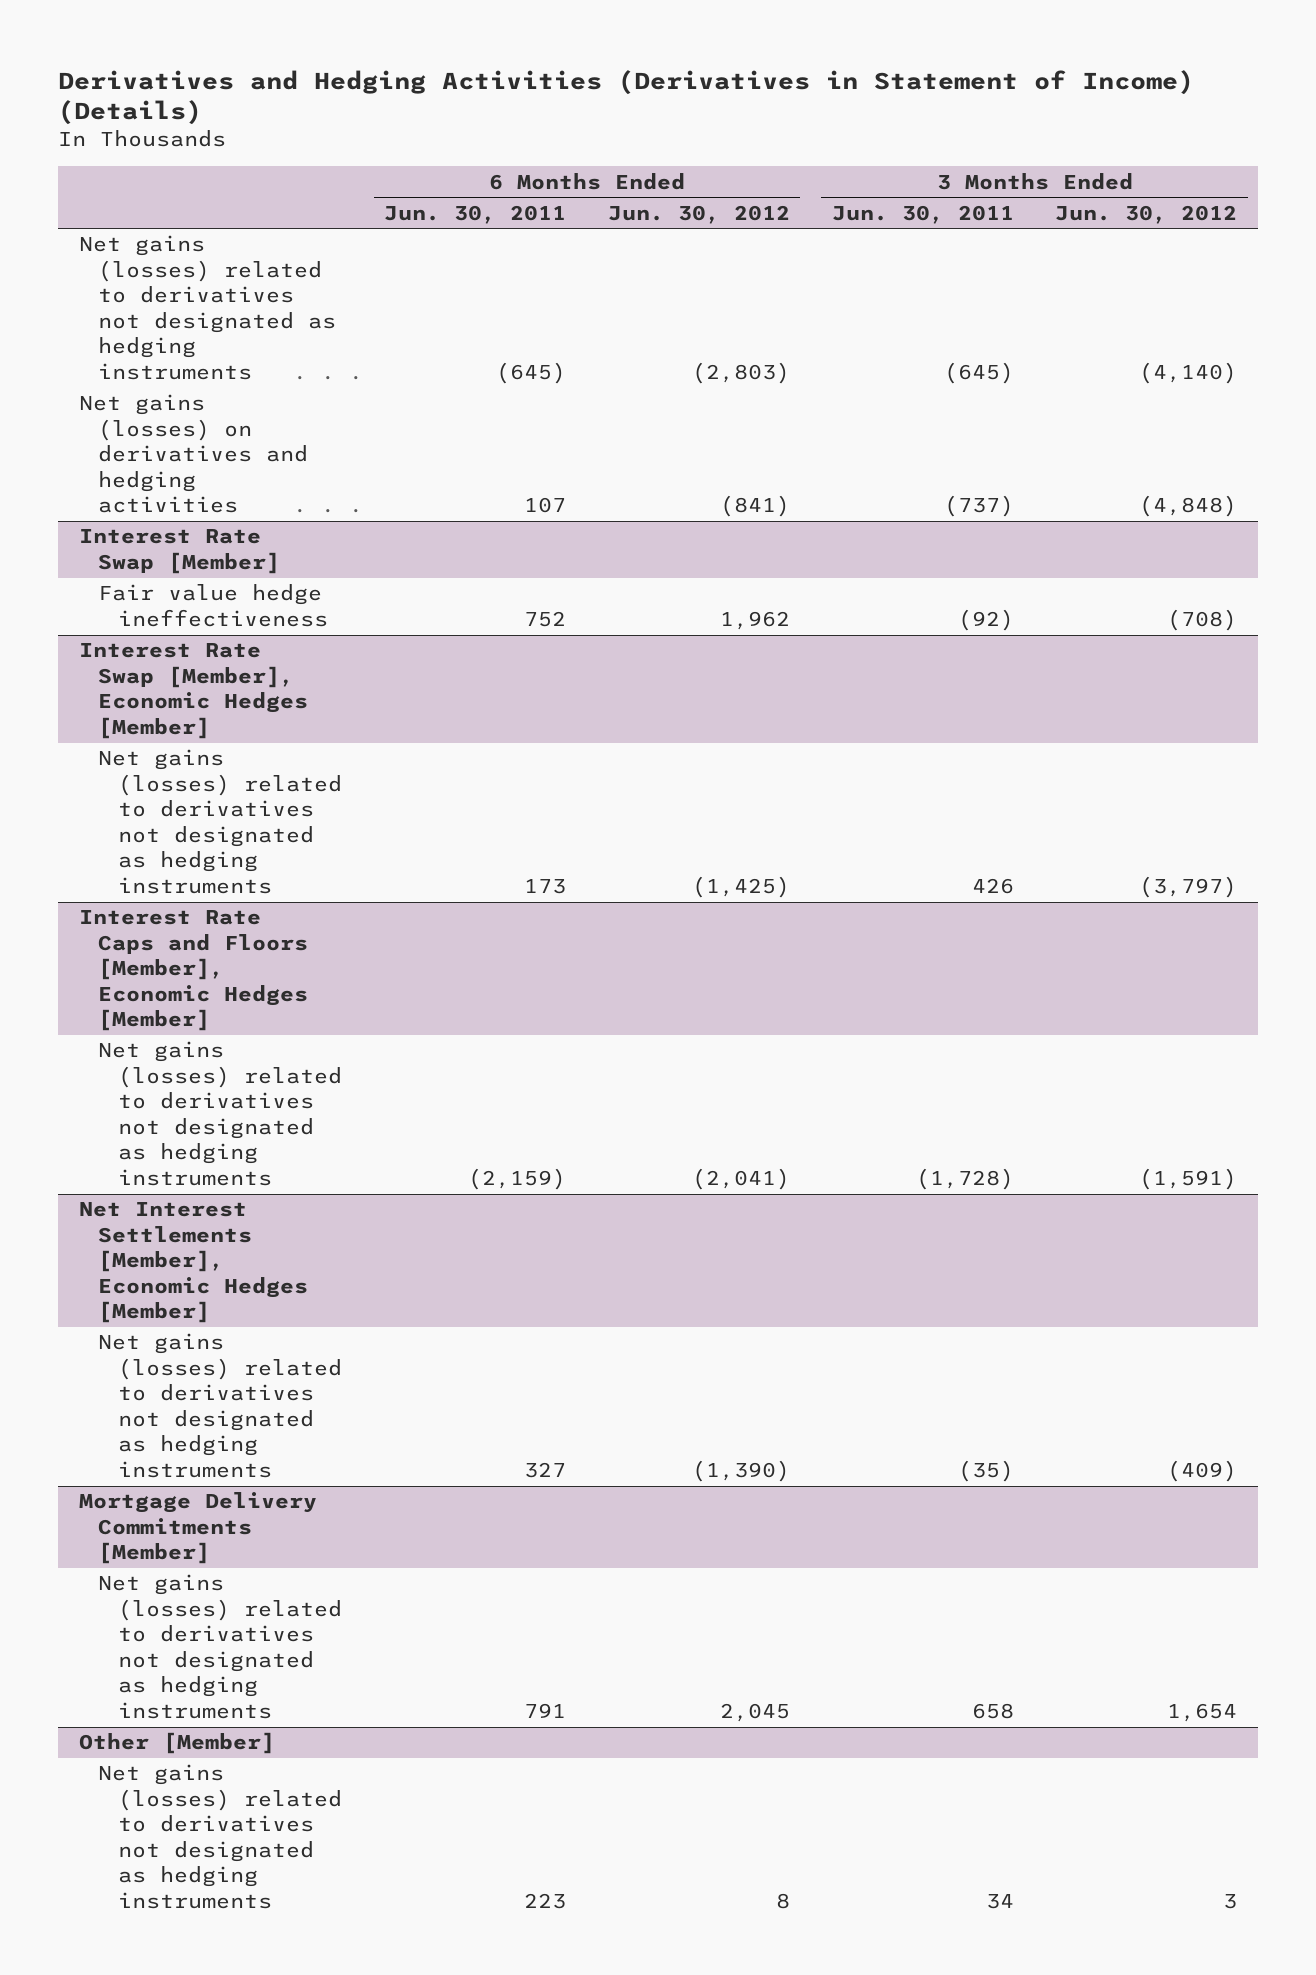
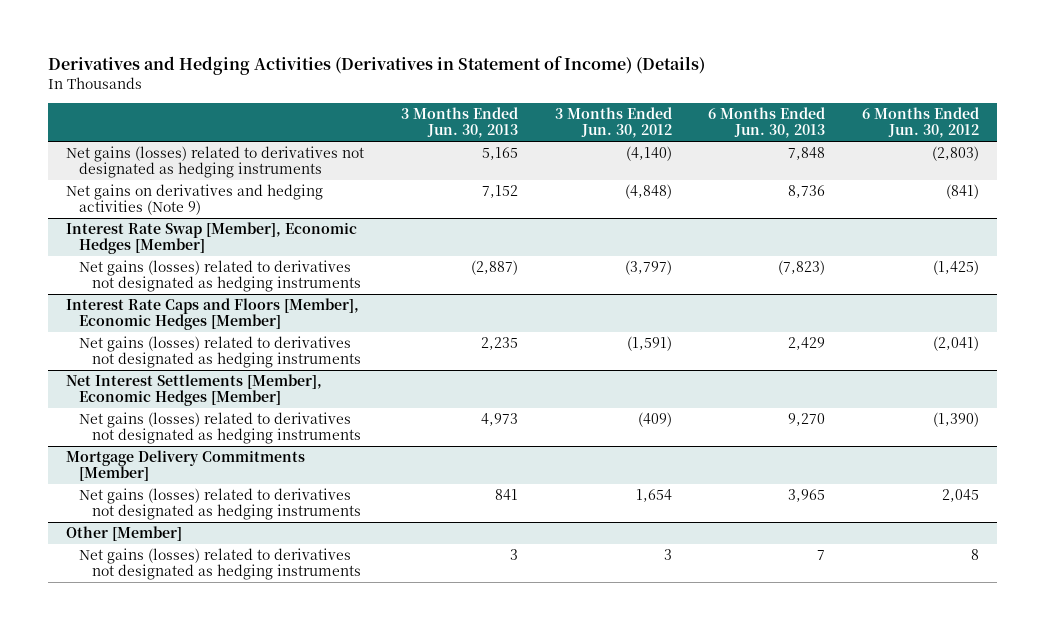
- | 6 Months Ended Jun. 30, 2011 | 6 Months Ended Jun. 30, 2012 | 3 Months Ended Jun. 30, 2011 | 3 Months Ended Jun. 30, 2012
+ | 3 Months Ended Jun. 30, 2013 | 3 Months Ended Jun. 30, 2012 | 6 Months Ended Jun. 30, 2013 | 6 Months Ended Jun. 30, 2012
- Net gains (losses) on derivatives and hedging activities | 107 | (841) | (737) | (4,848)
- Interest Rate Swap [Member]
- Fair value hedge ineffectiveness | 752 | 1,962 | (92) | (708)
+ Net gains on derivatives and hedging activities (Note 9) | 7,152 | (4,848) | 8,736 | (841)

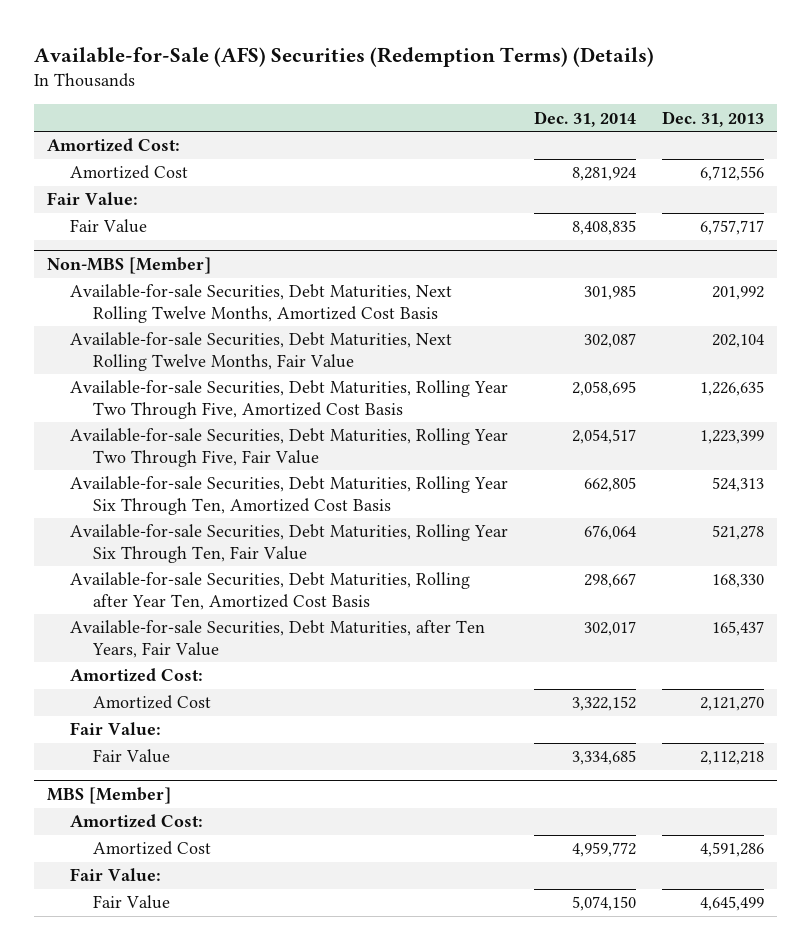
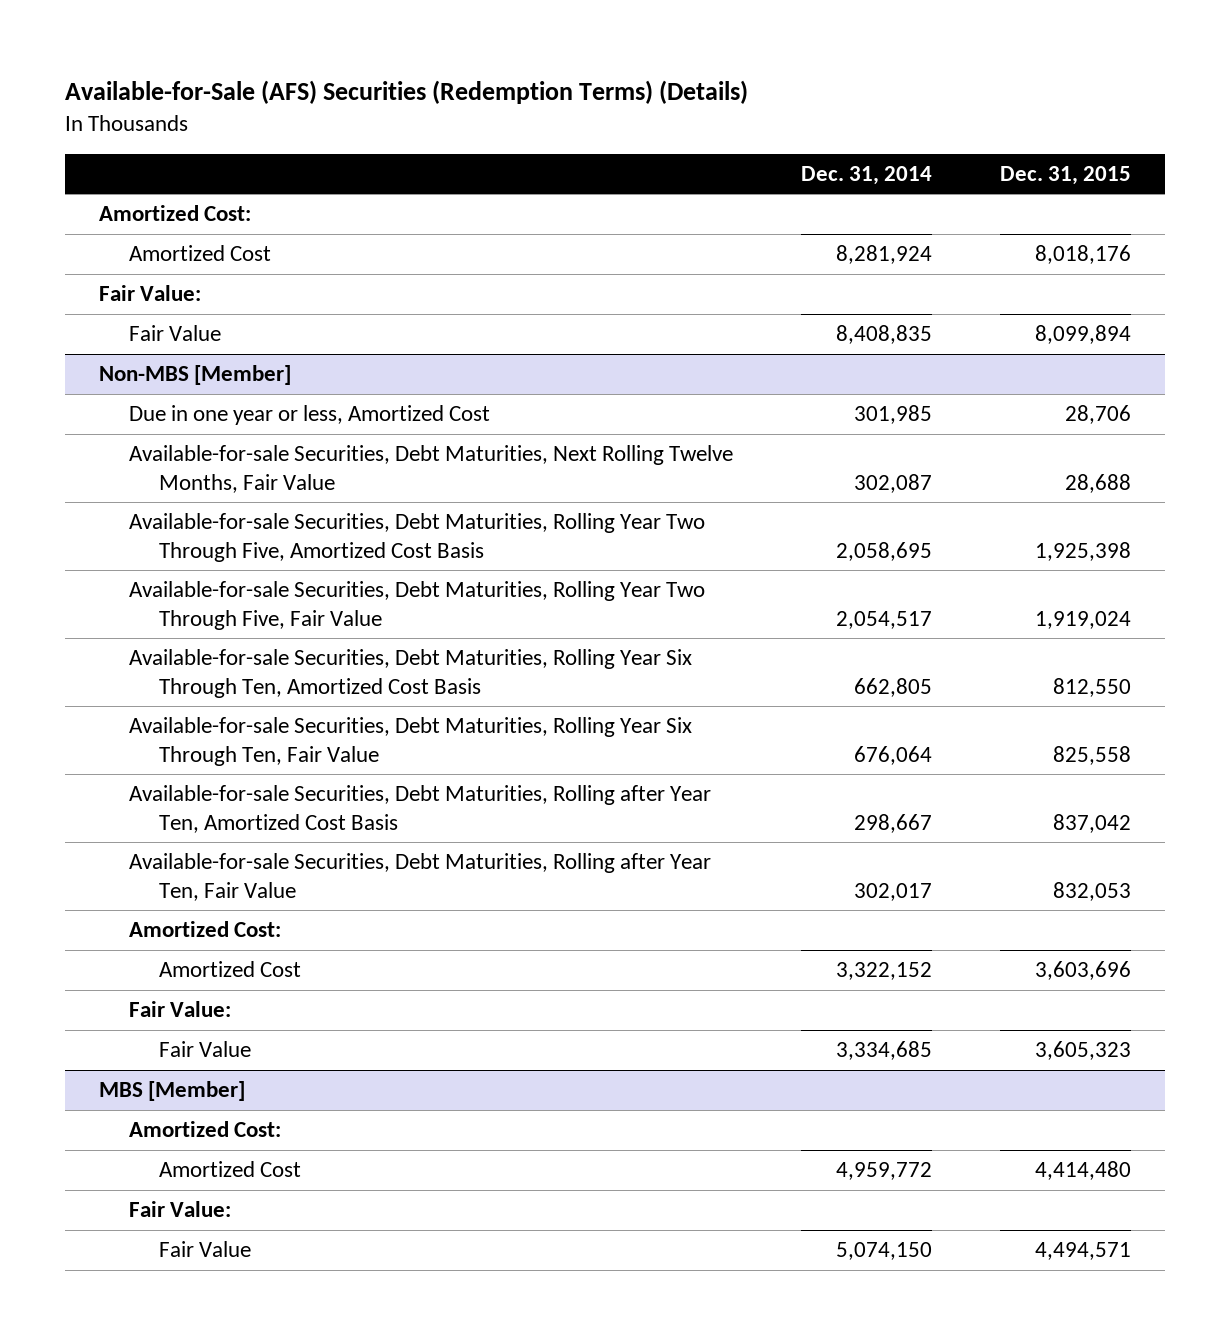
- | Dec. 31, 2014 | Dec. 31, 2013
+ | Dec. 31, 2014 | Dec. 31, 2015
@ Non-MBS [Member]
- Available-for-sale Securities, Debt Maturities, Next Rolling Twelve Months, Amortized Cost Basis | 301,985 | 201,992
+ Due in one year or less, Amortized Cost | 301,985 | 28,706
- Available-for-sale Securities, Debt Maturities, after Ten Years, Fair Value | 302,017 | 165,437
+ Available-for-sale Securities, Debt Maturities, Rolling after Year Ten, Fair Value | 302,017 | 832,053

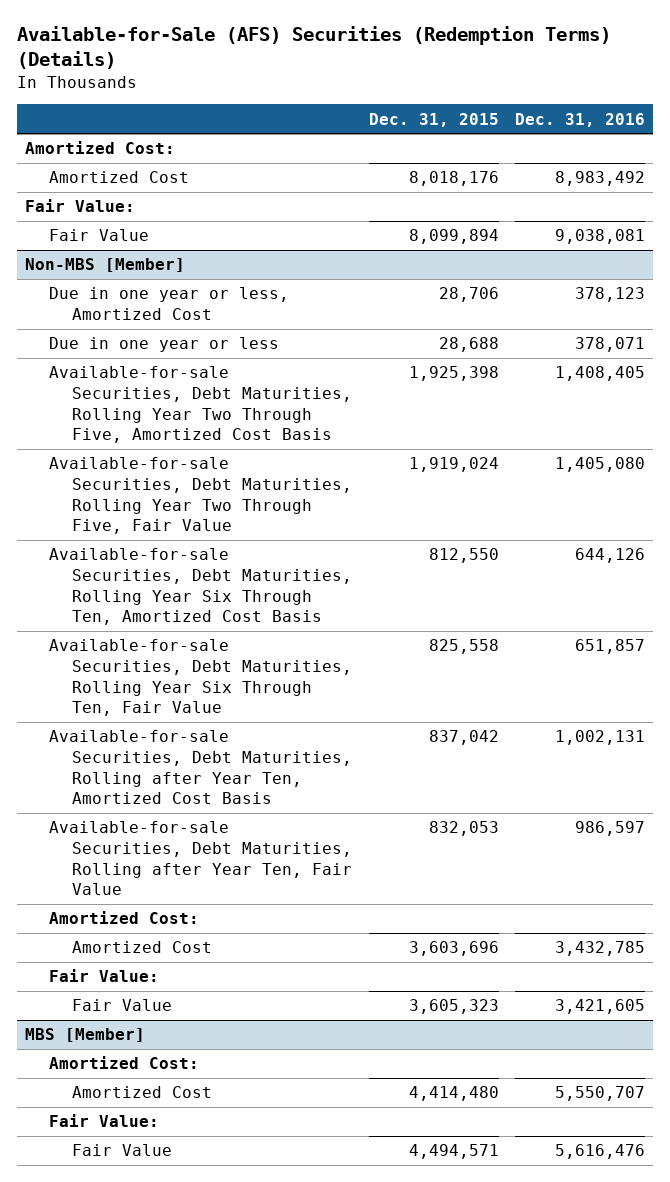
- | Dec. 31, 2014 | Dec. 31, 2015
+ | Dec. 31, 2015 | Dec. 31, 2016
@ Non-MBS [Member]
- Available-for-sale Securities, Debt Maturities, Next Rolling Twelve Months, Fair Value | 302,087 | 28,688
+ Due in one year or less | 28,688 | 378,071

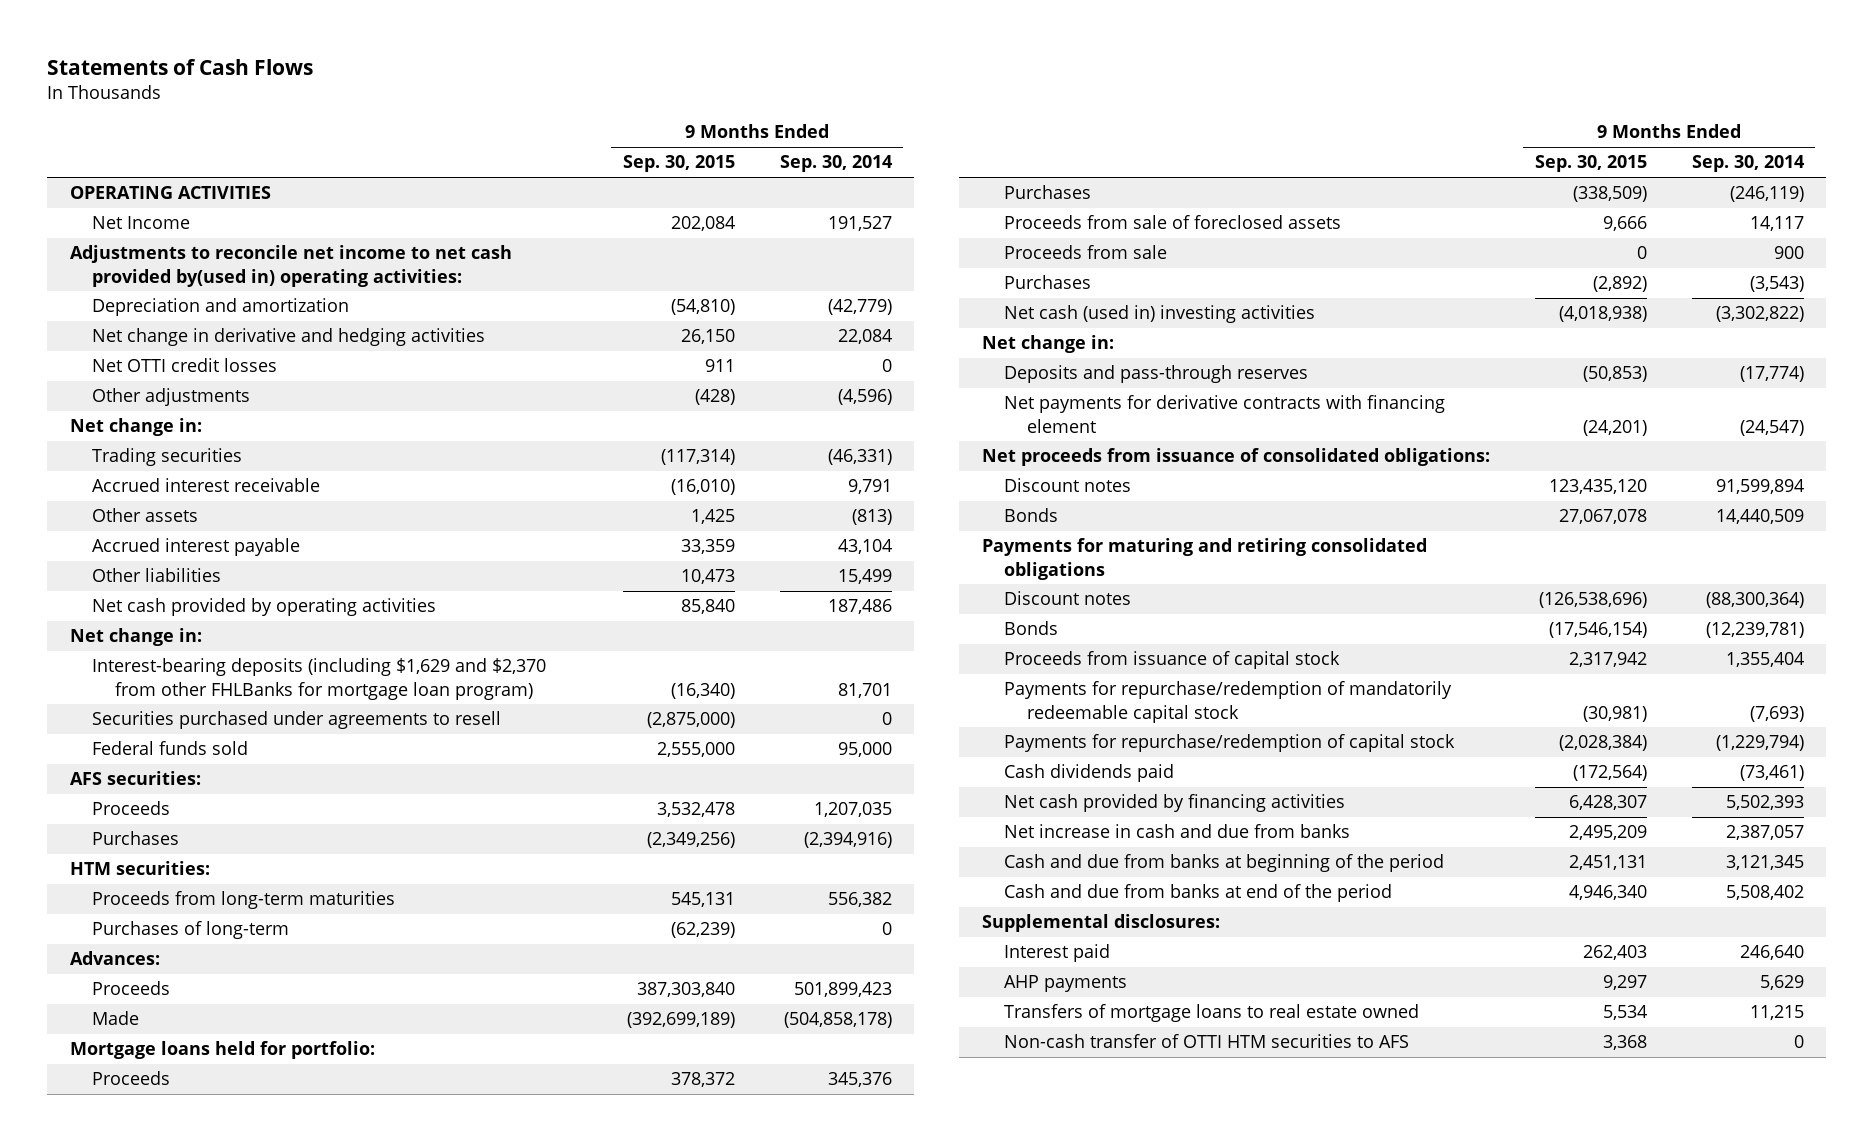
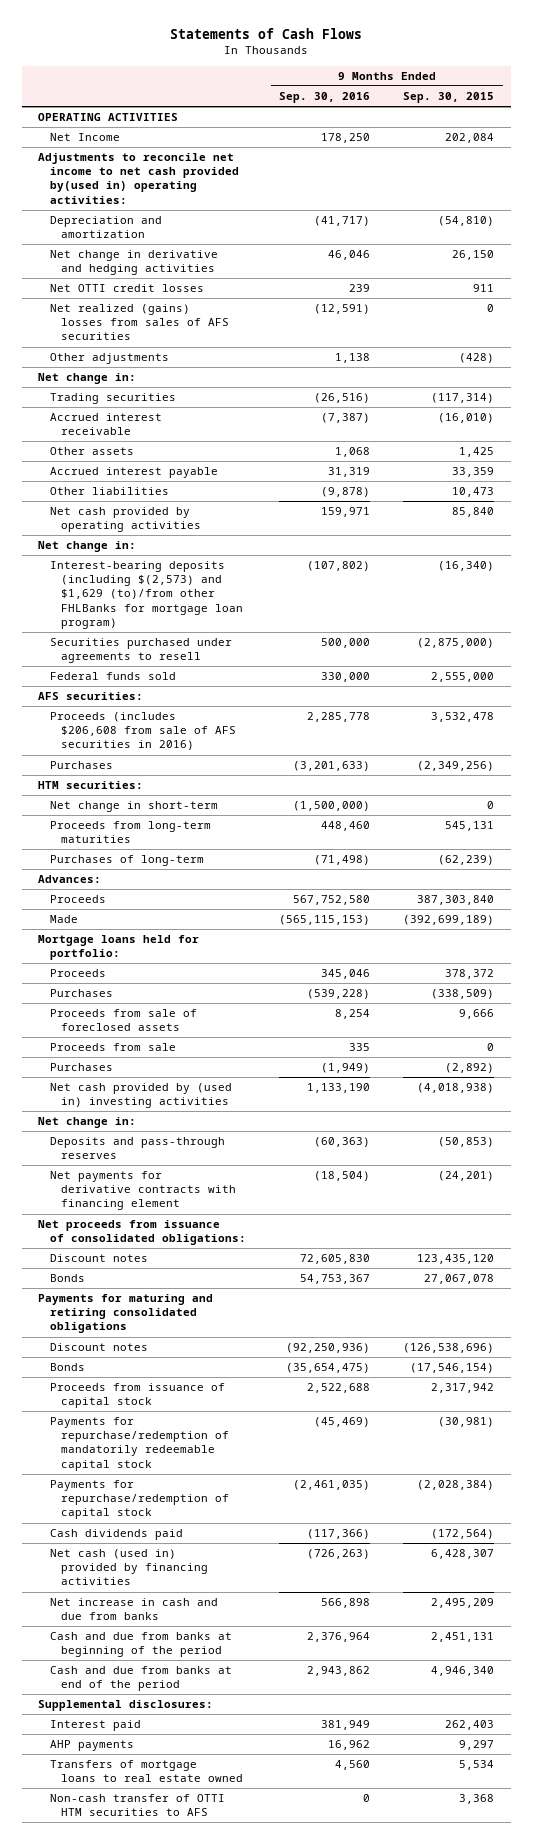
- | 9 Months Ended Sep. 30, 2015 | 9 Months Ended Sep. 30, 2014
+ | 9 Months Ended Sep. 30, 2016 | 9 Months Ended Sep. 30, 2015
+ Net realized (gains) losses from sales of AFS securities | (12,591) | 0
- Interest-bearing deposits (including $1,629 and $2,370 from other FHLBanks for mortgage loan program) | (16,340) | 81,701
+ Interest-bearing deposits (including $(2,573) and $1,629 (to)/from other FHLBanks for mortgage loan program) | (107,802) | (16,340)
- Proceeds | 3,532,478 | 1,207,035
+ Proceeds (includes $206,608 from sale of AFS securities in 2016) | 2,285,778 | 3,532,478
+ Net change in short-term | (1,500,000) | 0
- Net cash (used in) investing activities | (4,018,938) | (3,302,822)
+ Net cash provided by (used in) investing activities | 1,133,190 | (4,018,938)
- Net cash provided by financing activities | 6,428,307 | 5,502,393
+ Net cash (used in) provided by financing activities | (726,263) | 6,428,307

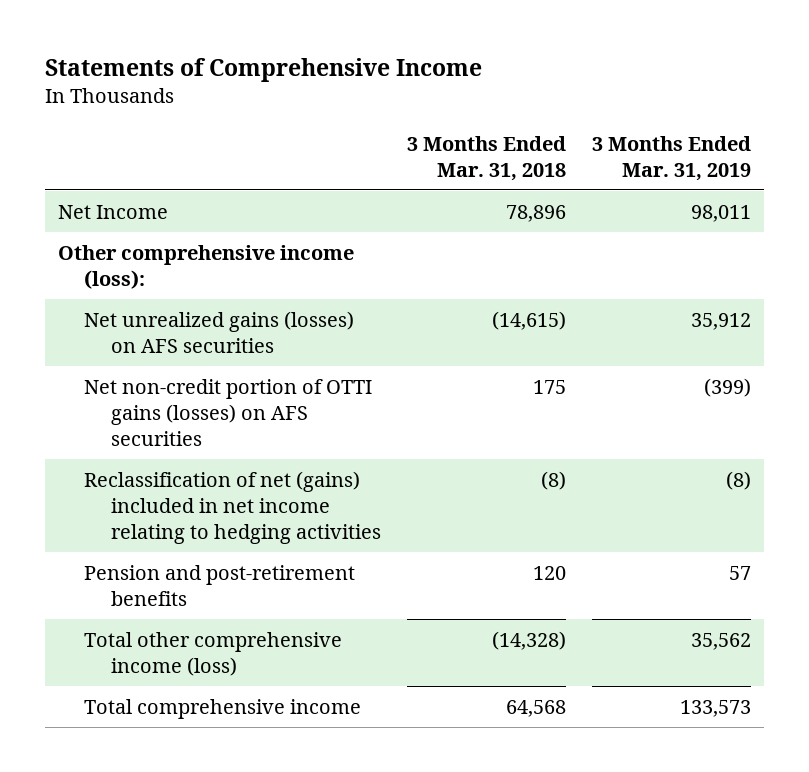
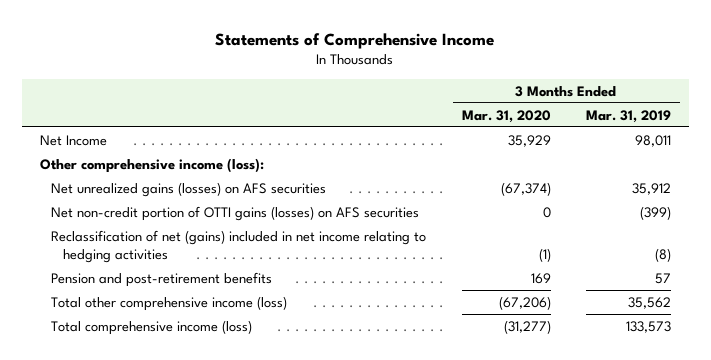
- | 3 Months Ended Mar. 31, 2018 | 3 Months Ended Mar. 31, 2019
+ | 3 Months Ended Mar. 31, 2020 | 3 Months Ended Mar. 31, 2019
- Total comprehensive income | 64,568 | 133,573
+ Total comprehensive income (loss) | (31,277) | 133,573

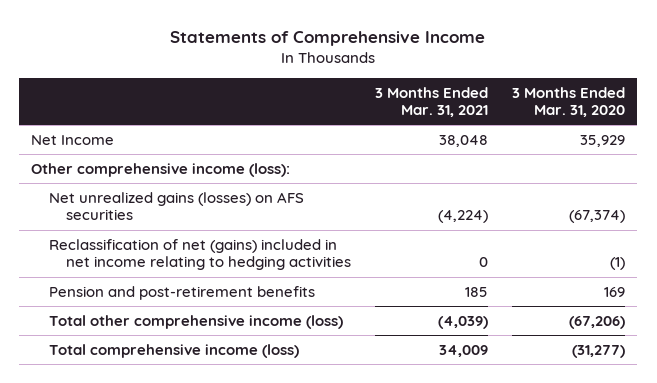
- | 3 Months Ended Mar. 31, 2020 | 3 Months Ended Mar. 31, 2019
+ | 3 Months Ended Mar. 31, 2021 | 3 Months Ended Mar. 31, 2020
- Net non-credit portion of OTTI gains (losses) on AFS securities | 0 | (399)

